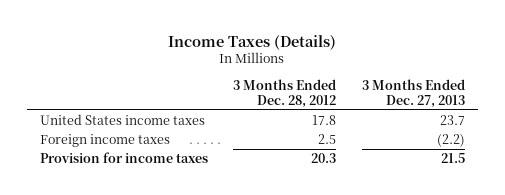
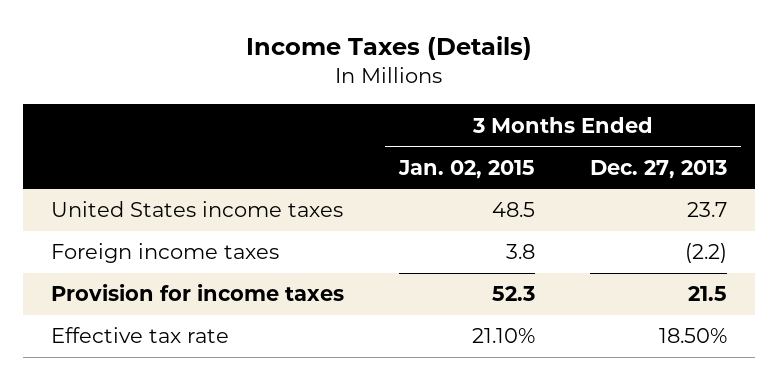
- | 3 Months Ended Dec. 28, 2012 | 3 Months Ended Dec. 27, 2013
+ | 3 Months Ended Jan. 02, 2015 | 3 Months Ended Dec. 27, 2013
+ Effective tax rate | 21.10% | 18.50%

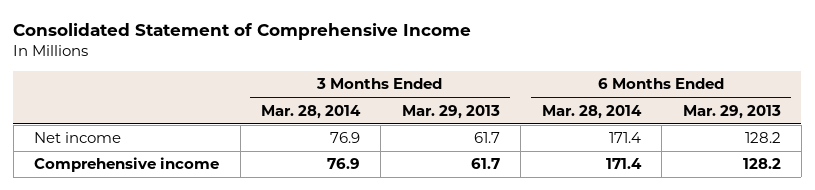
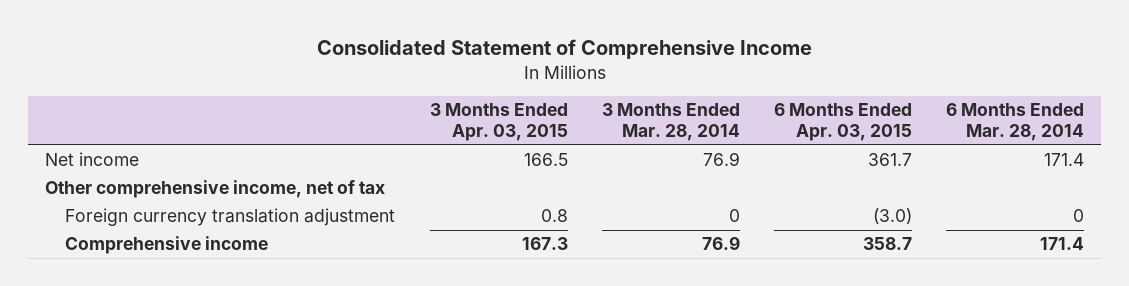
- | 3 Months Ended Mar. 28, 2014 | 3 Months Ended Mar. 29, 2013 | 6 Months Ended Mar. 28, 2014 | 6 Months Ended Mar. 29, 2013
+ | 3 Months Ended Apr. 03, 2015 | 3 Months Ended Mar. 28, 2014 | 6 Months Ended Apr. 03, 2015 | 6 Months Ended Mar. 28, 2014
+ Other comprehensive income, net of tax
+ Foreign currency translation adjustment | 0.8 | 0 | (3.0) | 0

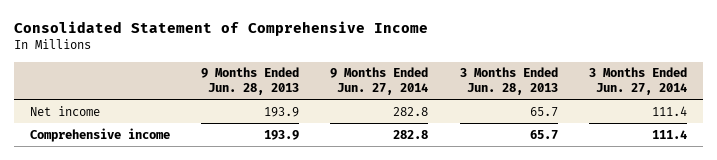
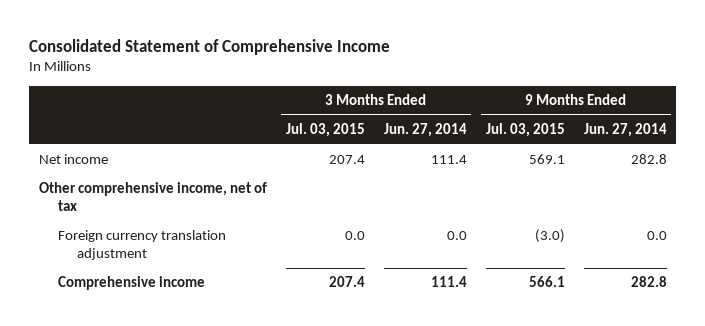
- | 9 Months Ended Jun. 28, 2013 | 9 Months Ended Jun. 27, 2014 | 3 Months Ended Jun. 28, 2013 | 3 Months Ended Jun. 27, 2014
+ | 3 Months Ended Jul. 03, 2015 | 3 Months Ended Jun. 27, 2014 | 9 Months Ended Jul. 03, 2015 | 9 Months Ended Jun. 27, 2014
+ Other comprehensive income, net of tax
+ Foreign currency translation adjustment | 0.0 | 0.0 | (3.0) | 0.0

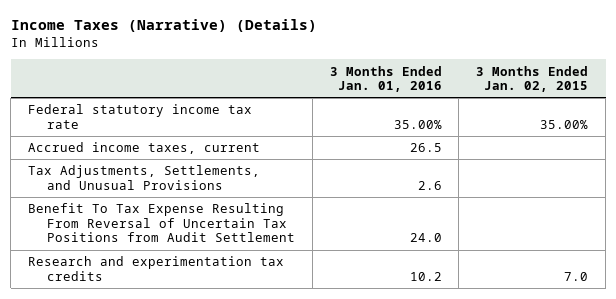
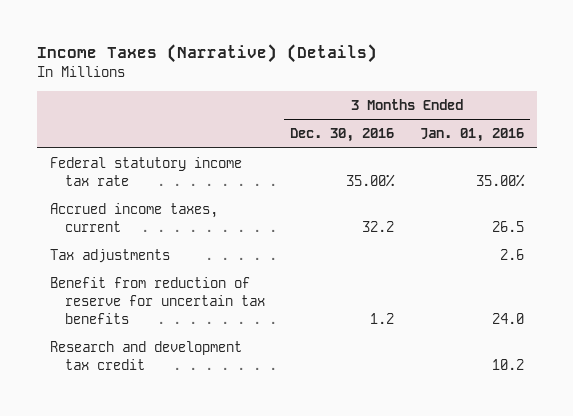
- | 3 Months Ended Jan. 01, 2016 | 3 Months Ended Jan. 02, 2015
+ | 3 Months Ended Dec. 30, 2016 | 3 Months Ended Jan. 01, 2016
- Tax Adjustments, Settlements, and Unusual Provisions | 2.6 |
- Benefit To Tax Expense Resulting From Reversal of Uncertain Tax Positions from Audit Settlement | 24.0 |
- Research and experimentation tax credits | 10.2 | 7.0
+ Tax adjustments | | 2.6
+ Benefit from reduction of reserve for uncertain tax benefits | 1.2 | 24.0
+ Research and development tax credit | | 10.2

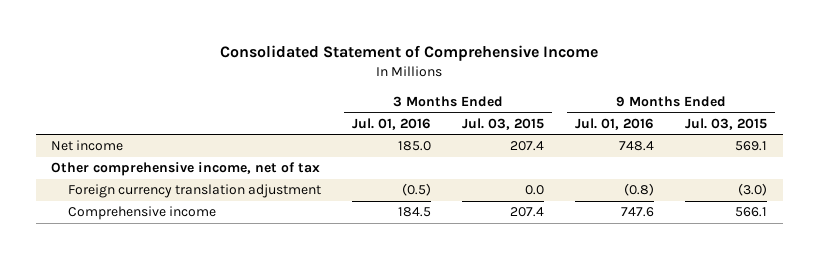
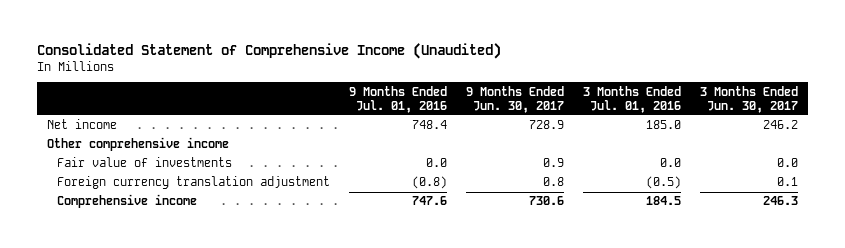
- Consolidated Statement of Comprehensive Income
+ Consolidated Statement of Comprehensive Income (Unaudited)
- | 3 Months Ended Jul. 01, 2016 | 3 Months Ended Jul. 03, 2015 | 9 Months Ended Jul. 01, 2016 | 9 Months Ended Jul. 03, 2015
+ | 9 Months Ended Jul. 01, 2016 | 9 Months Ended Jun. 30, 2017 | 3 Months Ended Jul. 01, 2016 | 3 Months Ended Jun. 30, 2017
- Other comprehensive income, net of tax
+ Other comprehensive income
+ Fair value of investments | 0.0 | 0.9 | 0.0 | 0.0

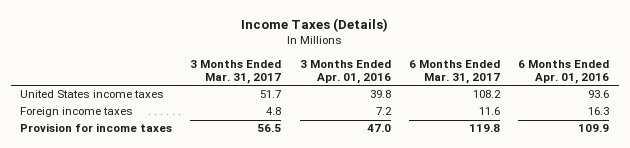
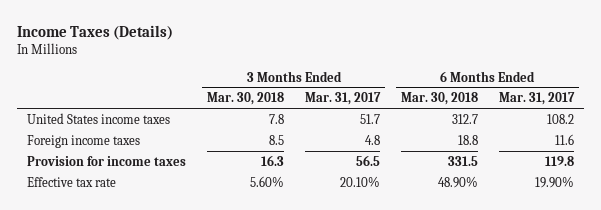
- | 3 Months Ended Mar. 31, 2017 | 3 Months Ended Apr. 01, 2016 | 6 Months Ended Mar. 31, 2017 | 6 Months Ended Apr. 01, 2016
+ | 3 Months Ended Mar. 30, 2018 | 3 Months Ended Mar. 31, 2017 | 6 Months Ended Mar. 30, 2018 | 6 Months Ended Mar. 31, 2017
+ Effective tax rate | 5.60% | 20.10% | 48.90% | 19.90%

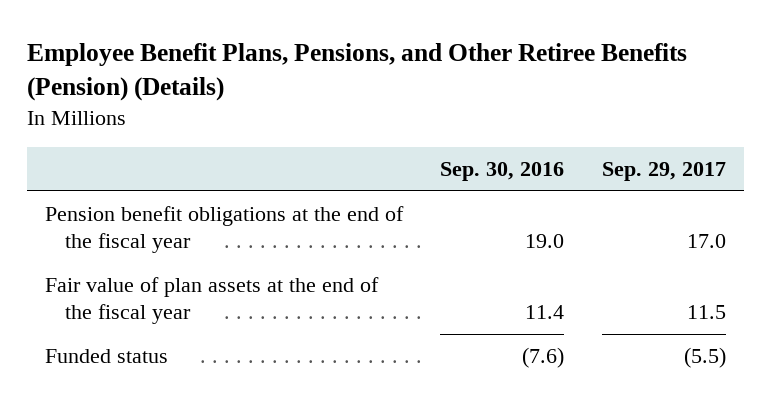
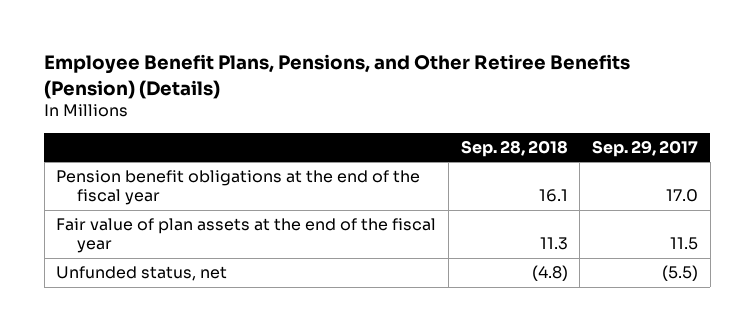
- | Sep. 30, 2016 | Sep. 29, 2017
+ | Sep. 28, 2018 | Sep. 29, 2017
- Funded status | (7.6) | (5.5)
+ Unfunded status, net | (4.8) | (5.5)

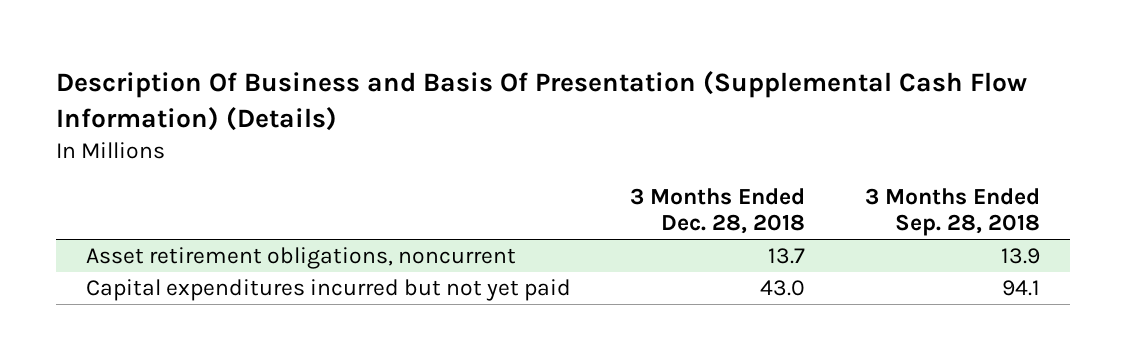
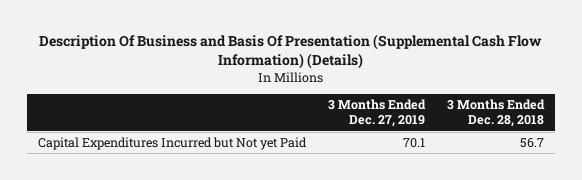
- | 3 Months Ended Dec. 28, 2018 | 3 Months Ended Sep. 28, 2018
+ | 3 Months Ended Dec. 27, 2019 | 3 Months Ended Dec. 28, 2018
- Asset retirement obligations, noncurrent | 13.7 | 13.9
- Capital expenditures incurred but not yet paid | 43.0 | 94.1
+ Capital Expenditures Incurred but Not yet Paid | 70.1 | 56.7

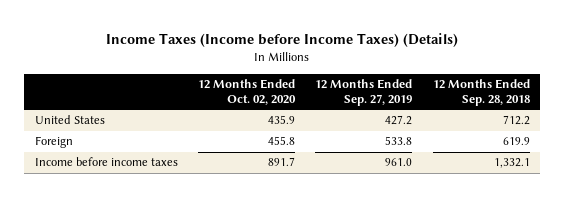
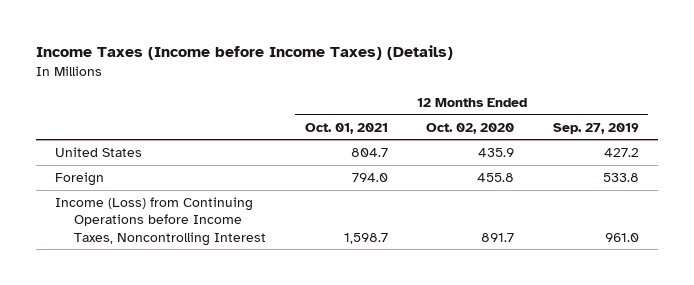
- | 12 Months Ended Oct. 02, 2020 | 12 Months Ended Sep. 27, 2019 | 12 Months Ended Sep. 28, 2018
+ | 12 Months Ended Oct. 01, 2021 | 12 Months Ended Oct. 02, 2020 | 12 Months Ended Sep. 27, 2019
- Income before income taxes | 891.7 | 961.0 | 1,332.1
+ Income (Loss) from Continuing Operations before Income Taxes, Noncontrolling Interest | 1,598.7 | 891.7 | 961.0

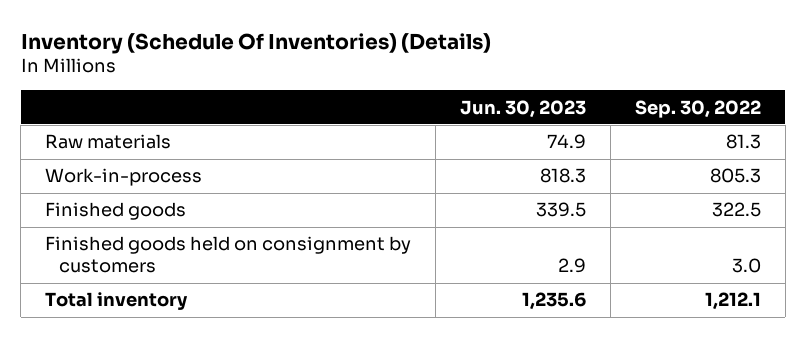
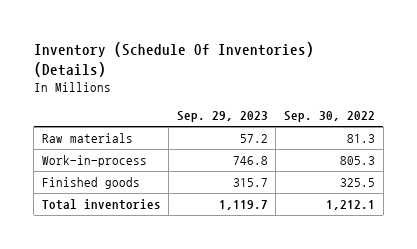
- | Jun. 30, 2023 | Sep. 30, 2022
+ | Sep. 29, 2023 | Sep. 30, 2022
- Finished goods | 339.5 | 322.5
- Finished goods held on consignment by customers | 2.9 | 3.0
- Total inventory | 1,235.6 | 1,212.1
+ Finished goods | 315.7 | 325.5
+ Total inventories | 1,119.7 | 1,212.1

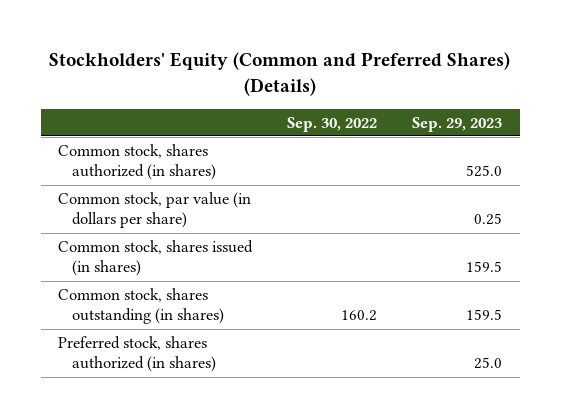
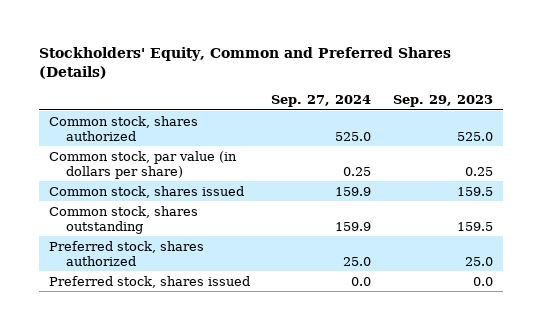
- Stockholders' Equity (Common and Preferred Shares) (Details)
+ Stockholders' Equity, Common and Preferred Shares (Details)
- | Sep. 30, 2022 | Sep. 29, 2023
+ | Sep. 27, 2024 | Sep. 29, 2023
- Common stock, shares authorized (in shares) | | 525.0
+ Common stock, shares authorized | 525.0 | 525.0
- Common stock, shares issued (in shares) | | 159.5
- Common stock, shares outstanding (in shares) | 160.2 | 159.5
- Preferred stock, shares authorized (in shares) | | 25.0
+ Common stock, shares issued | 159.9 | 159.5
+ Common stock, shares outstanding | 159.9 | 159.5
+ Preferred stock, shares authorized | 25.0 | 25.0
+ Preferred stock, shares issued | 0.0 | 0.0

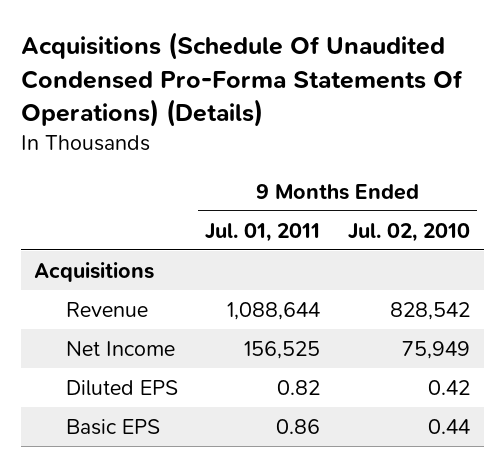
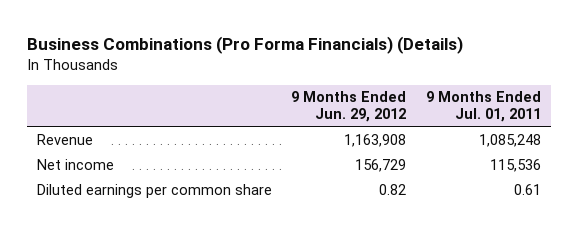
- Acquisitions (Schedule Of Unaudited Condensed Pro-Forma Statements Of Operations) (Details)
+ Business Combinations (Pro Forma Financials) (Details)
- | 9 Months Ended Jul. 01, 2011 | 9 Months Ended Jul. 02, 2010
+ | 9 Months Ended Jun. 29, 2012 | 9 Months Ended Jul. 01, 2011
- Acquisitions
- Revenue | 1,088,644 | 828,542
- Net Income | 156,525 | 75,949
- Diluted EPS | 0.82 | 0.42
- Basic EPS | 0.86 | 0.44
+ Revenue | 1,163,908 | 1,085,248
+ Net income | 156,729 | 115,536
+ Diluted earnings per common share | 0.82 | 0.61

